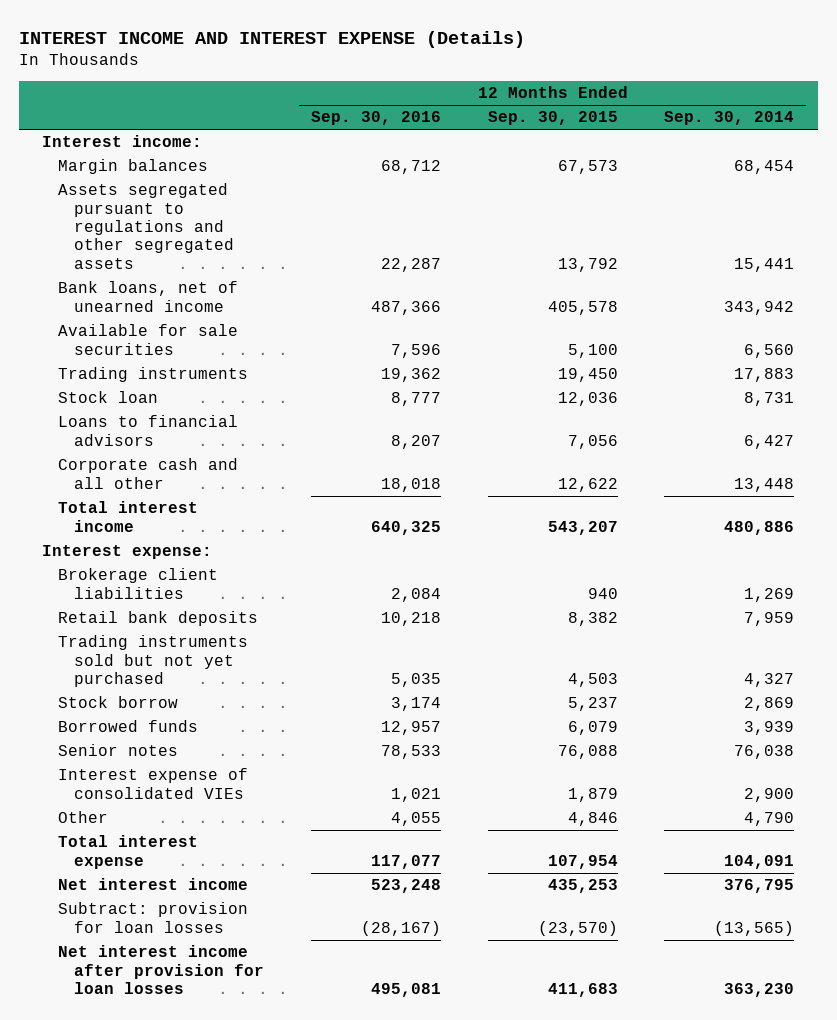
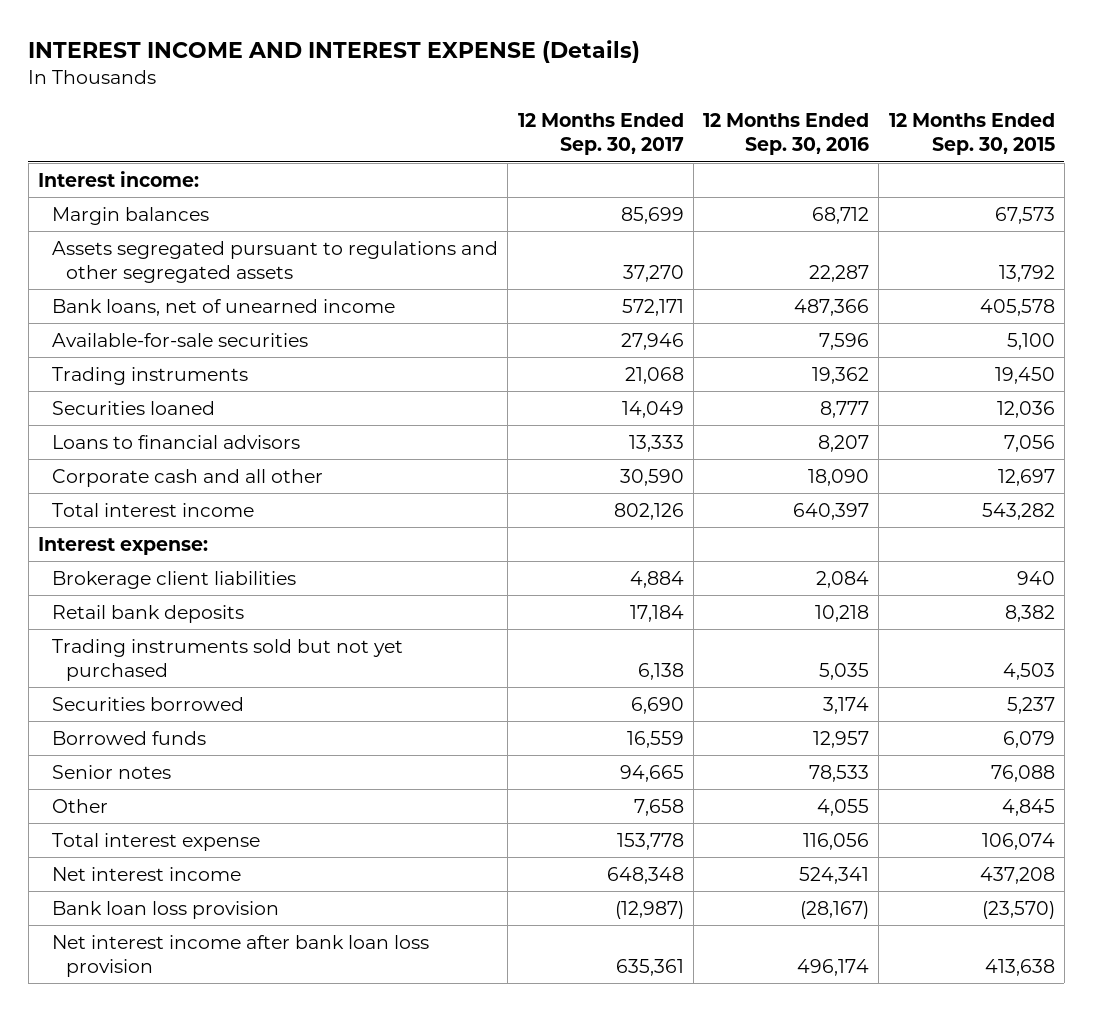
- | 12 Months Ended Sep. 30, 2016 | 12 Months Ended Sep. 30, 2015 | 12 Months Ended Sep. 30, 2014
+ | 12 Months Ended Sep. 30, 2017 | 12 Months Ended Sep. 30, 2016 | 12 Months Ended Sep. 30, 2015
- Available for sale securities | 7,596 | 5,100 | 6,560
+ Available-for-sale securities | 27,946 | 7,596 | 5,100
- Stock loan | 8,777 | 12,036 | 8,731
+ Securities loaned | 14,049 | 8,777 | 12,036
- Corporate cash and all other | 18,018 | 12,622 | 13,448
- Total interest income | 640,325 | 543,207 | 480,886
+ Corporate cash and all other | 30,590 | 18,090 | 12,697
+ Total interest income | 802,126 | 640,397 | 543,282
- Stock borrow | 3,174 | 5,237 | 2,869
+ Securities borrowed | 6,690 | 3,174 | 5,237
- Interest expense of consolidated VIEs | 1,021 | 1,879 | 2,900
- Other | 4,055 | 4,846 | 4,790
- Total interest expense | 117,077 | 107,954 | 104,091
- Net interest income | 523,248 | 435,253 | 376,795
- Subtract: provision for loan losses | (28,167) | (23,570) | (13,565)
- Net interest income after provision for loan losses | 495,081 | 411,683 | 363,230
+ Other | 7,658 | 4,055 | 4,845
+ Total interest expense | 153,778 | 116,056 | 106,074
+ Net interest income | 648,348 | 524,341 | 437,208
+ Bank loan loss provision | (12,987) | (28,167) | (23,570)
+ Net interest income after bank loan loss provision | 635,361 | 496,174 | 413,638

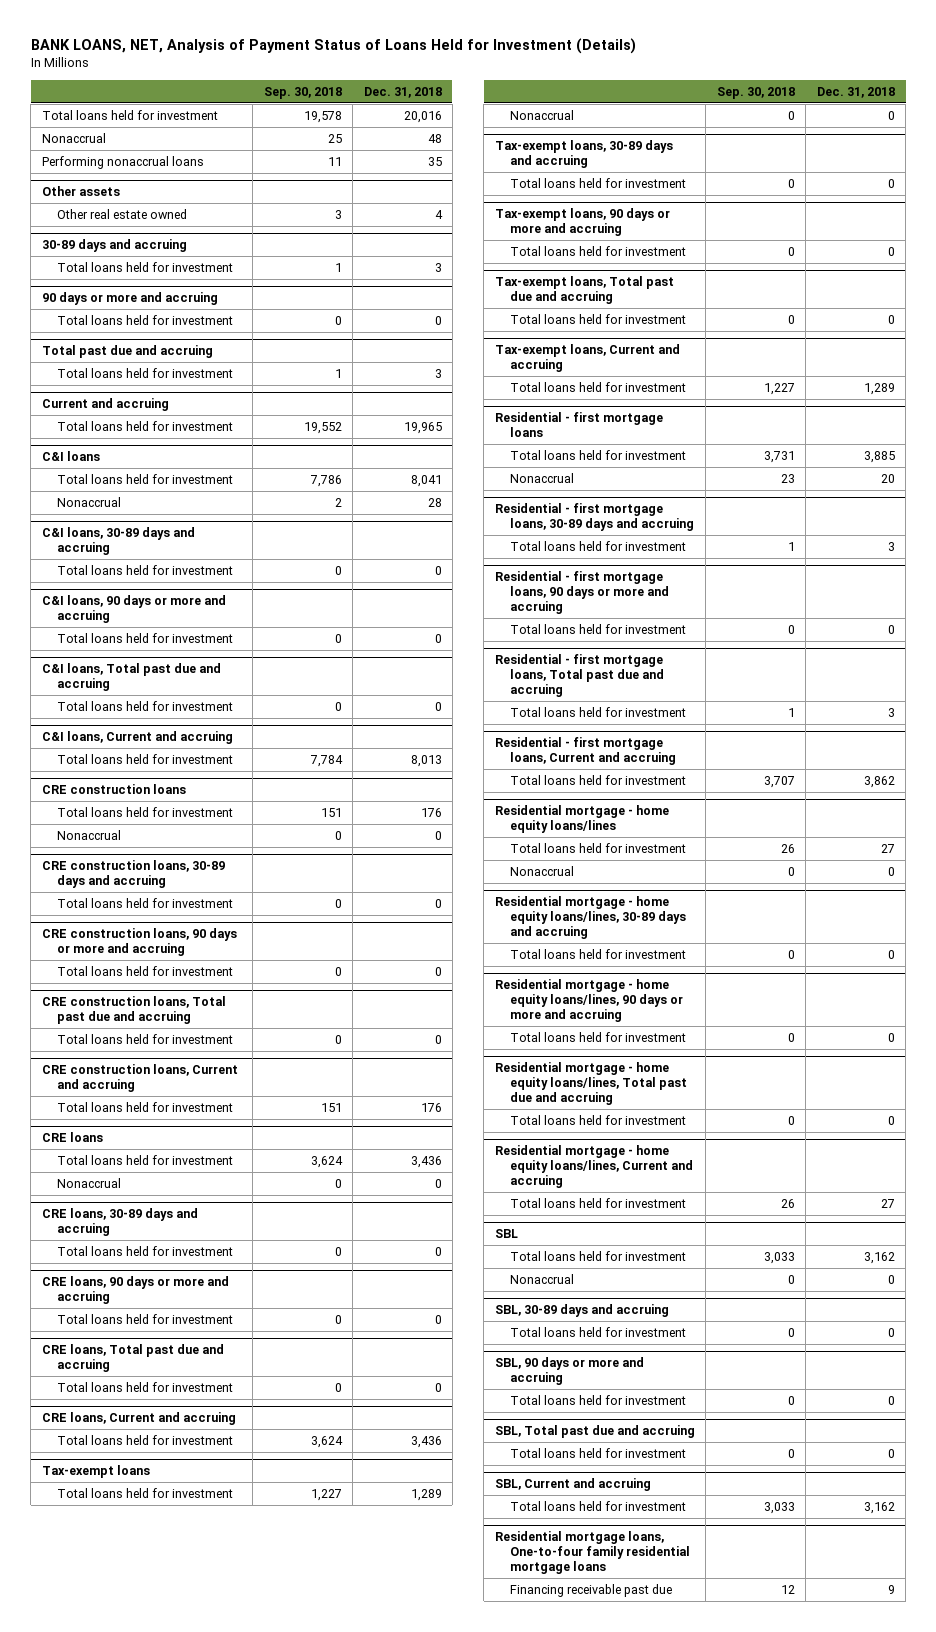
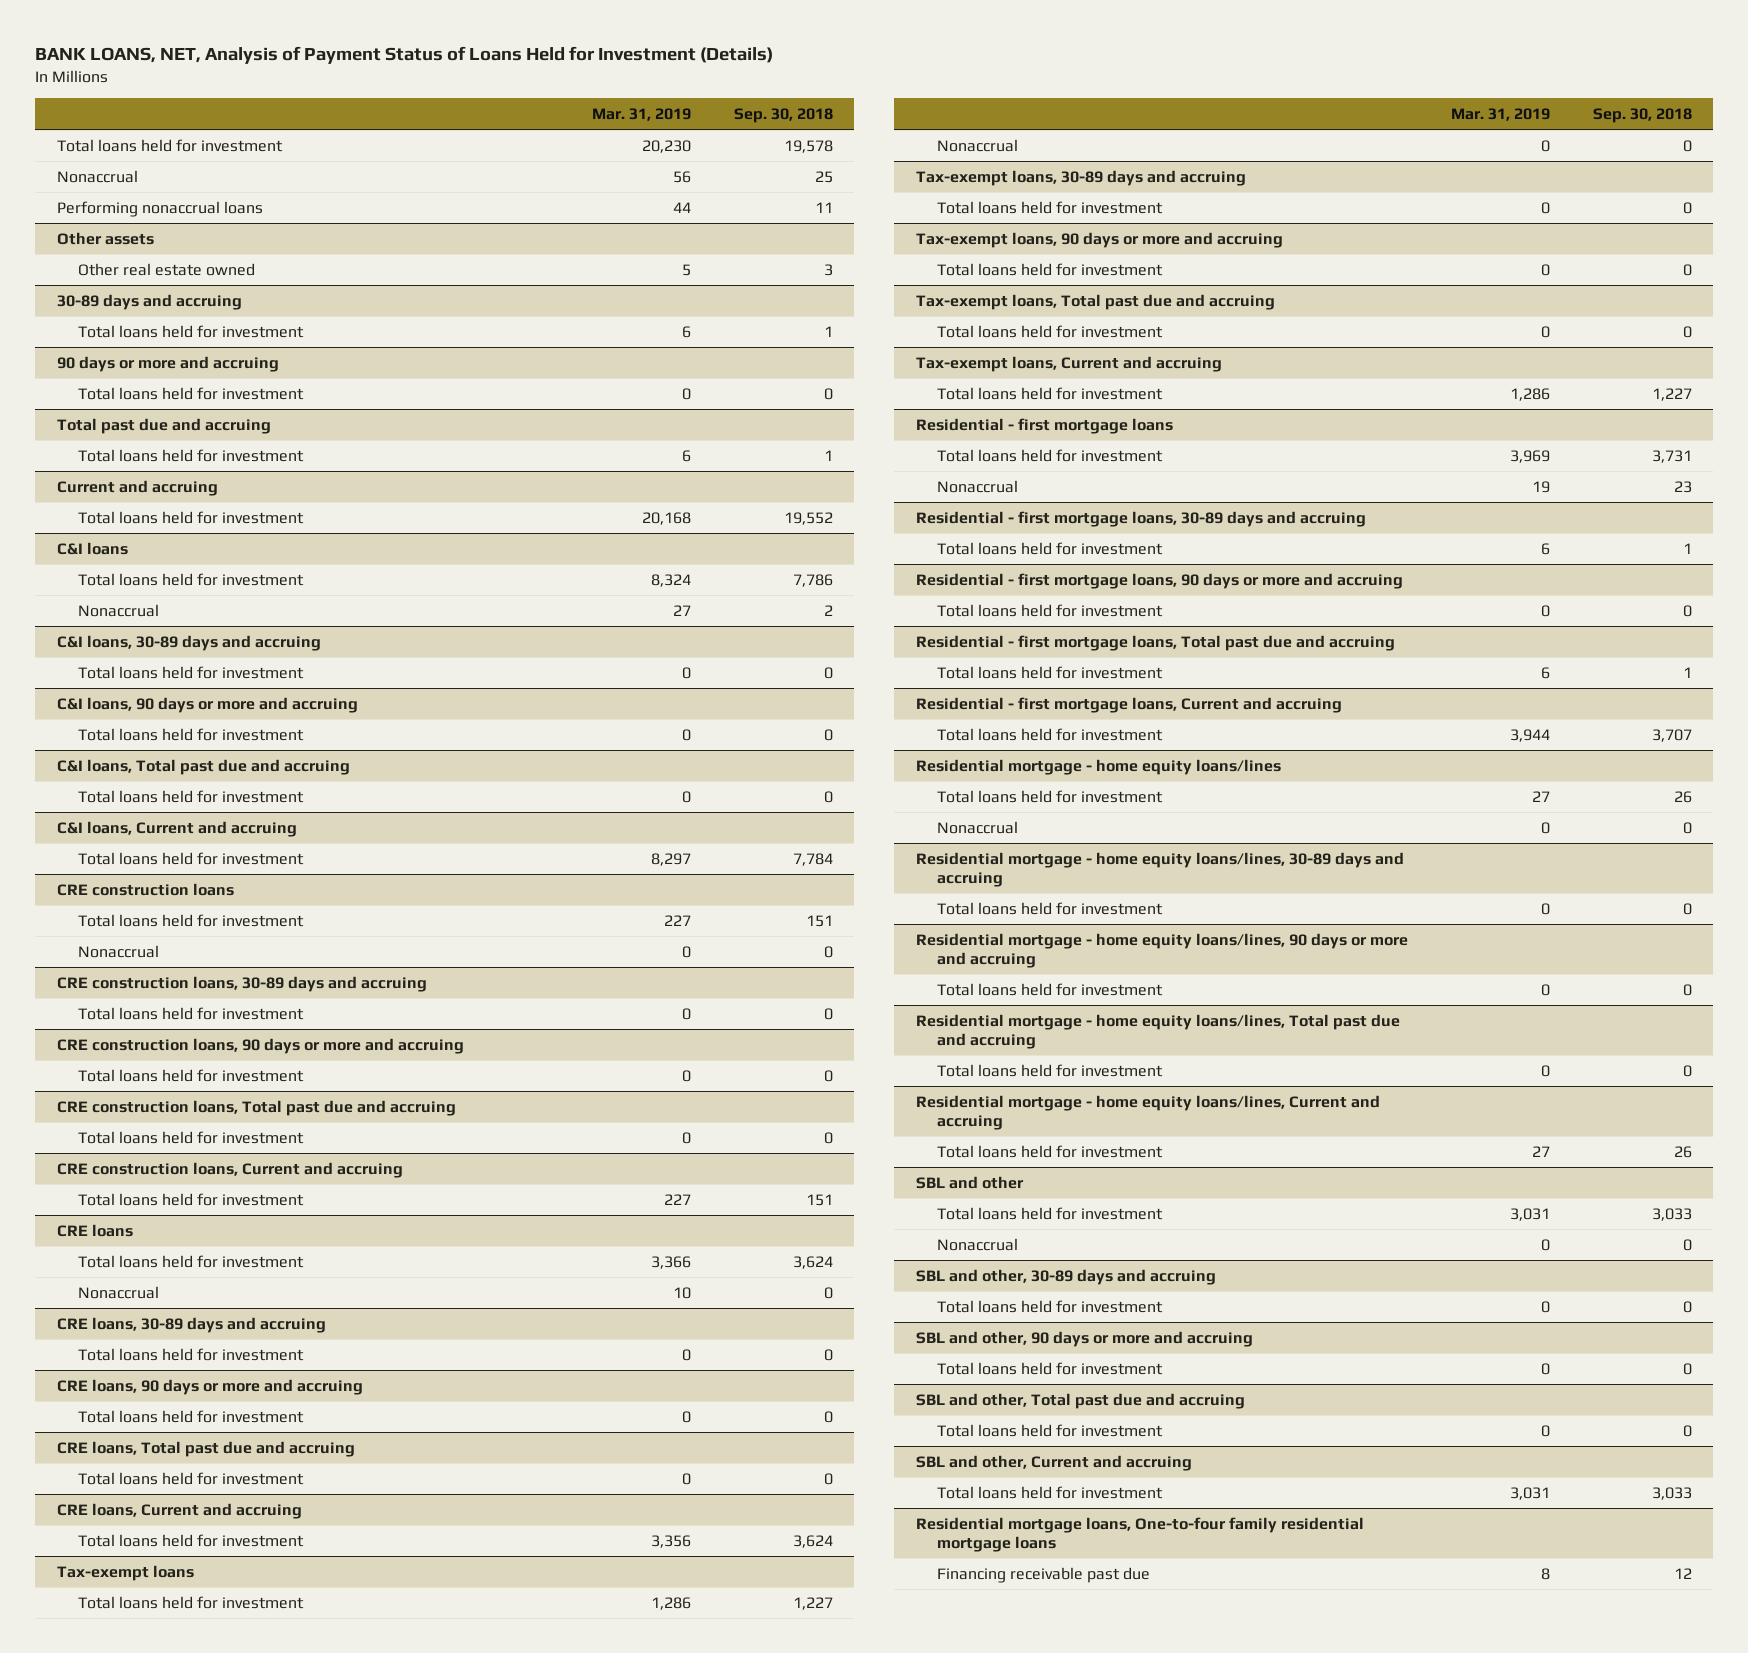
- | Sep. 30, 2018 | Dec. 31, 2018
+ | Mar. 31, 2019 | Sep. 30, 2018
- SBL
+ SBL and other
- SBL, 30-89 days and accruing
+ SBL and other, 30-89 days and accruing
- SBL, 90 days or more and accruing
+ SBL and other, 90 days or more and accruing
- SBL, Total past due and accruing
+ SBL and other, Total past due and accruing
- SBL, Current and accruing
+ SBL and other, Current and accruing

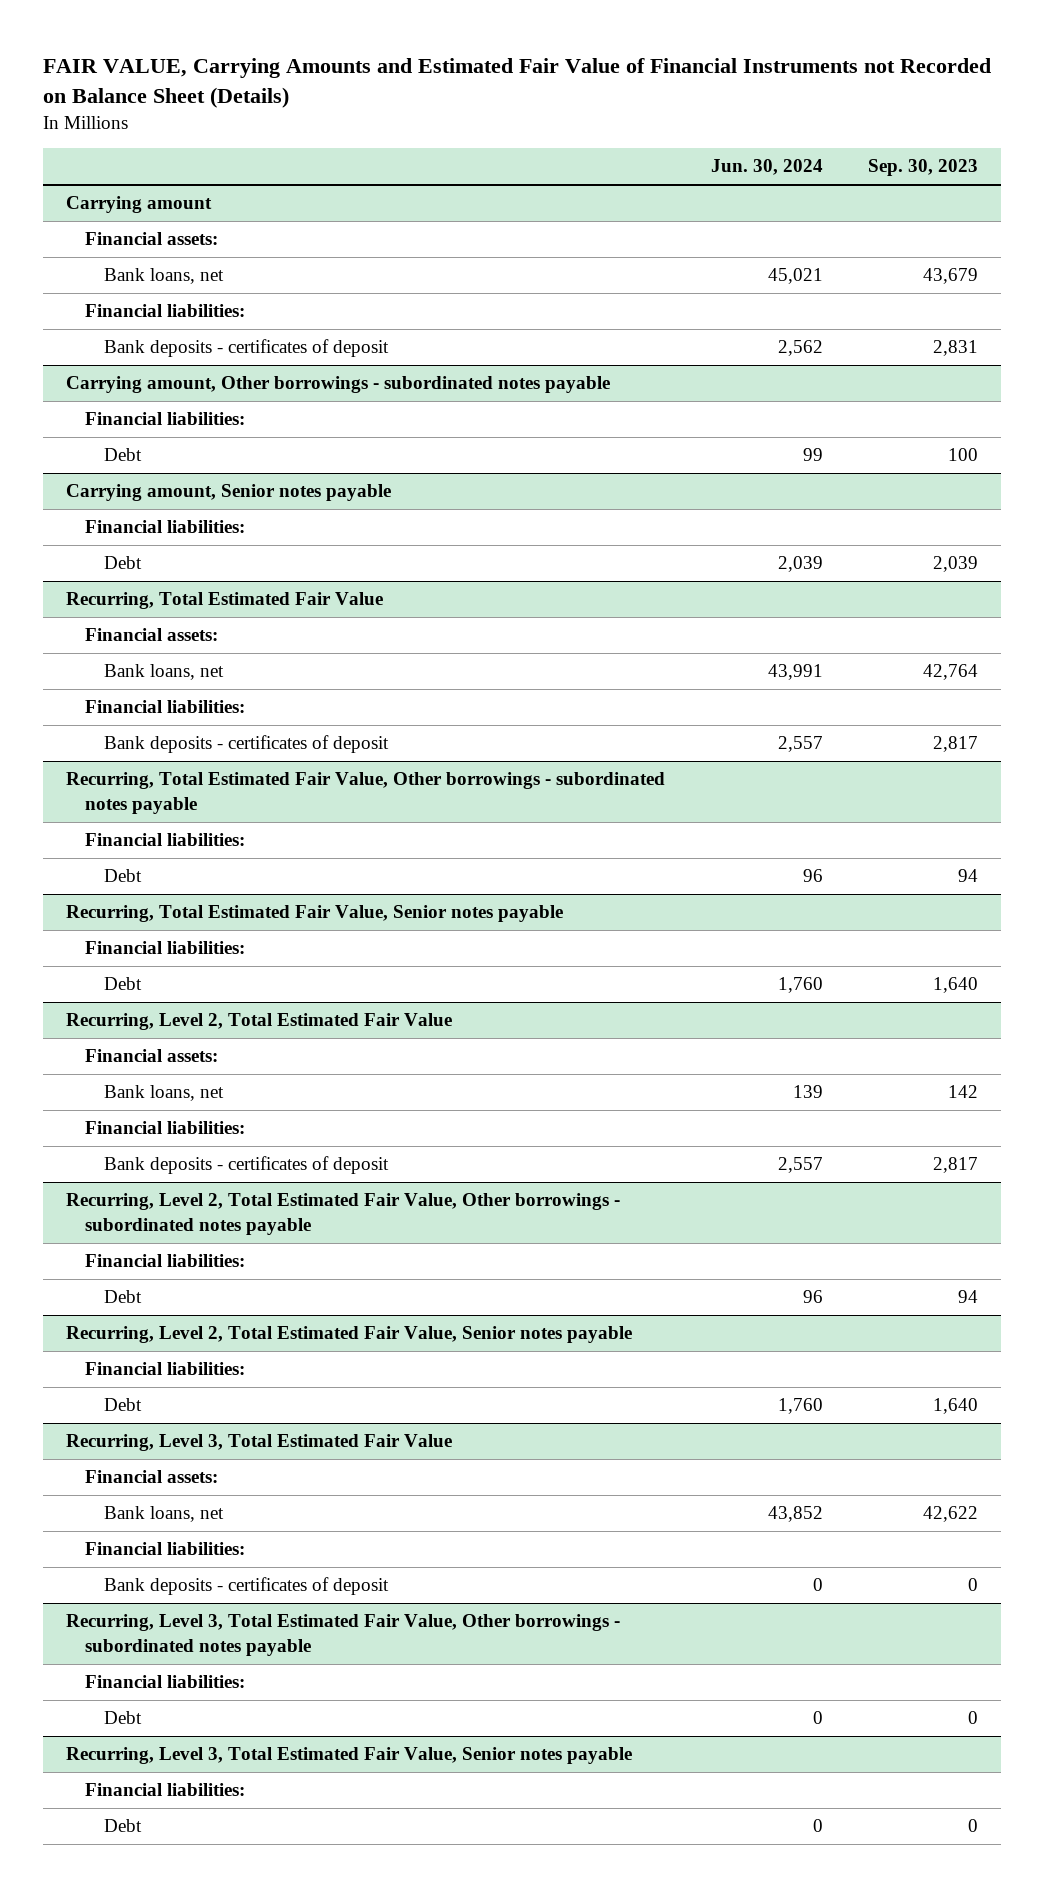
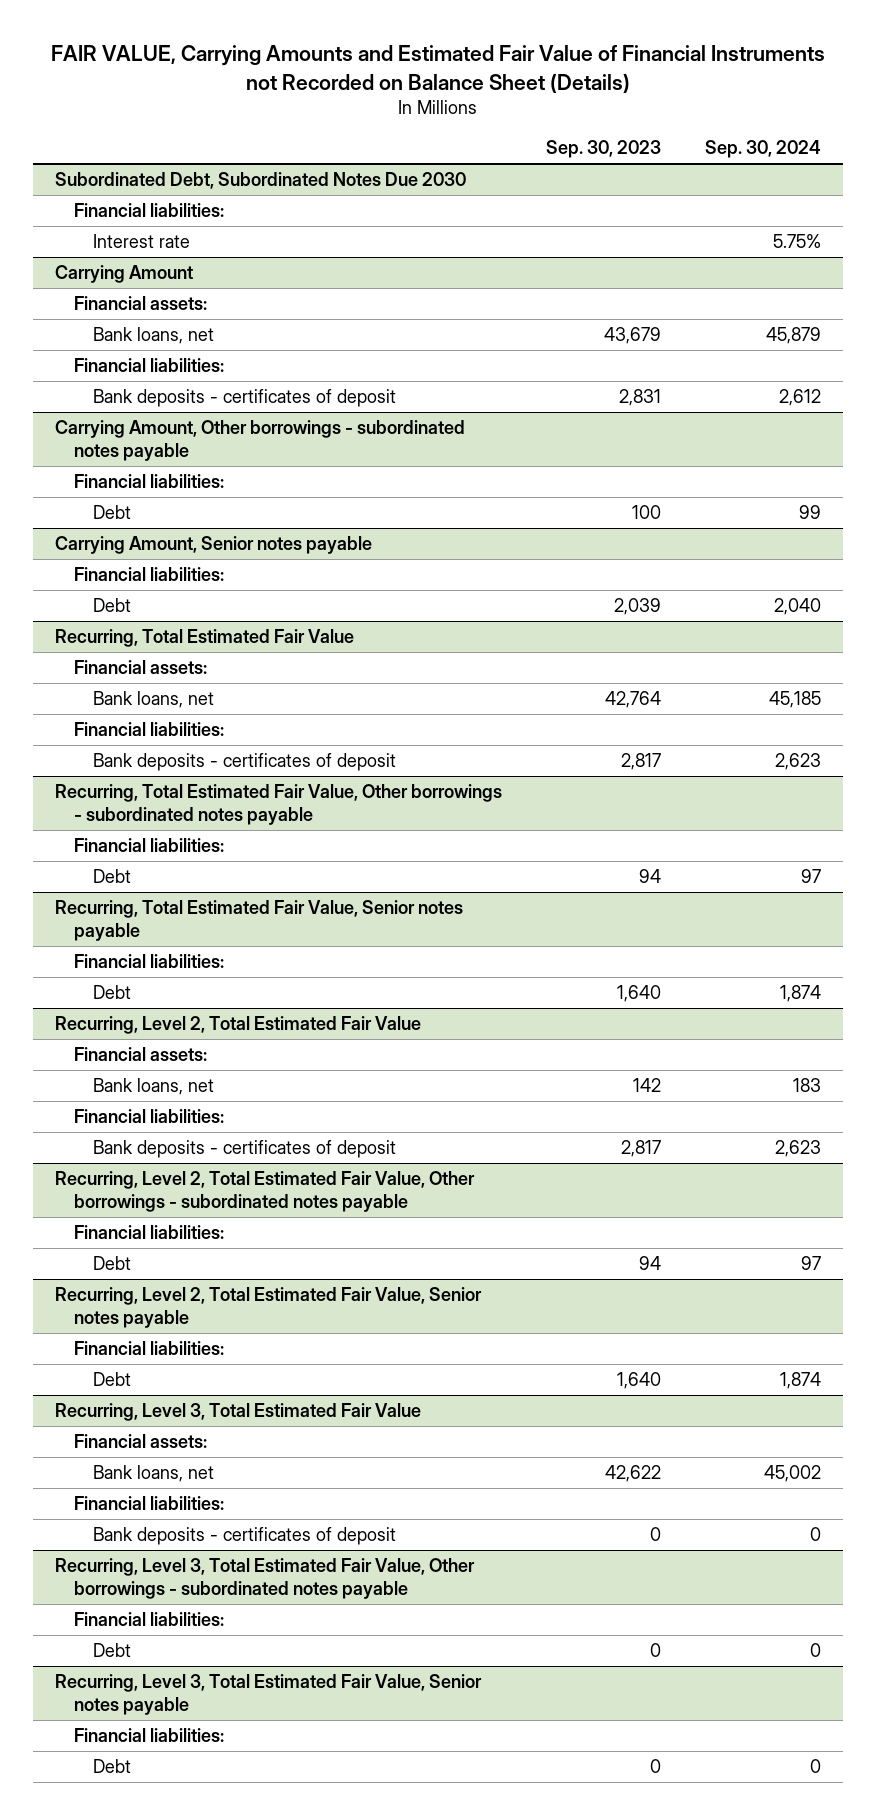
- | Jun. 30, 2024 | Sep. 30, 2023
+ | Sep. 30, 2023 | Sep. 30, 2024
- Carrying amount
+ Subordinated Debt, Subordinated Notes Due 2030
+ Financial liabilities:
+ Interest rate | | 5.75%
+ Carrying Amount
- Carrying amount, Other borrowings - subordinated notes payable
+ Carrying Amount, Other borrowings - subordinated notes payable
- Carrying amount, Senior notes payable
+ Carrying Amount, Senior notes payable

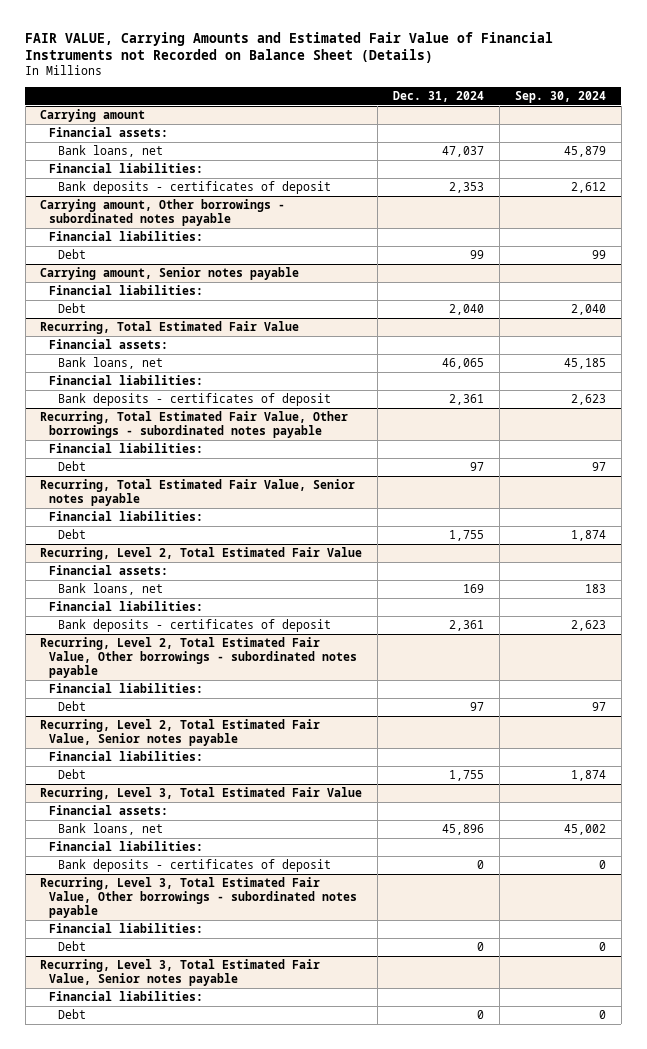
- | Sep. 30, 2023 | Sep. 30, 2024
+ | Dec. 31, 2024 | Sep. 30, 2024
- Subordinated Debt, Subordinated Notes Due 2030
- Financial liabilities:
- Interest rate | | 5.75%
- Carrying Amount
+ Carrying amount
- Carrying Amount, Other borrowings - subordinated notes payable
+ Carrying amount, Other borrowings - subordinated notes payable
- Carrying Amount, Senior notes payable
+ Carrying amount, Senior notes payable

